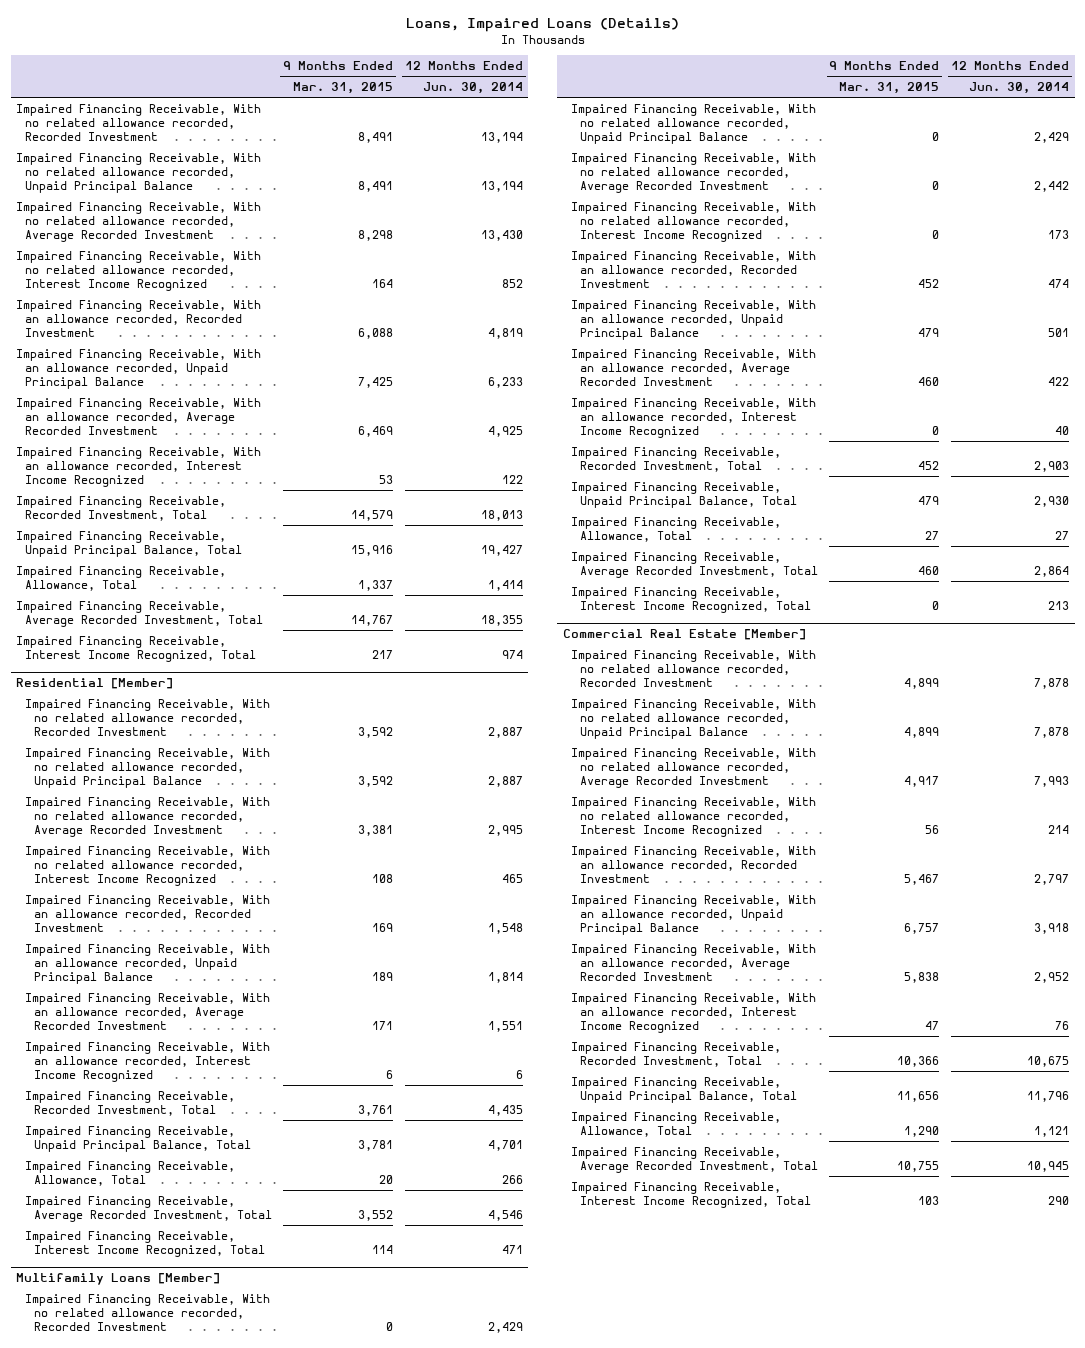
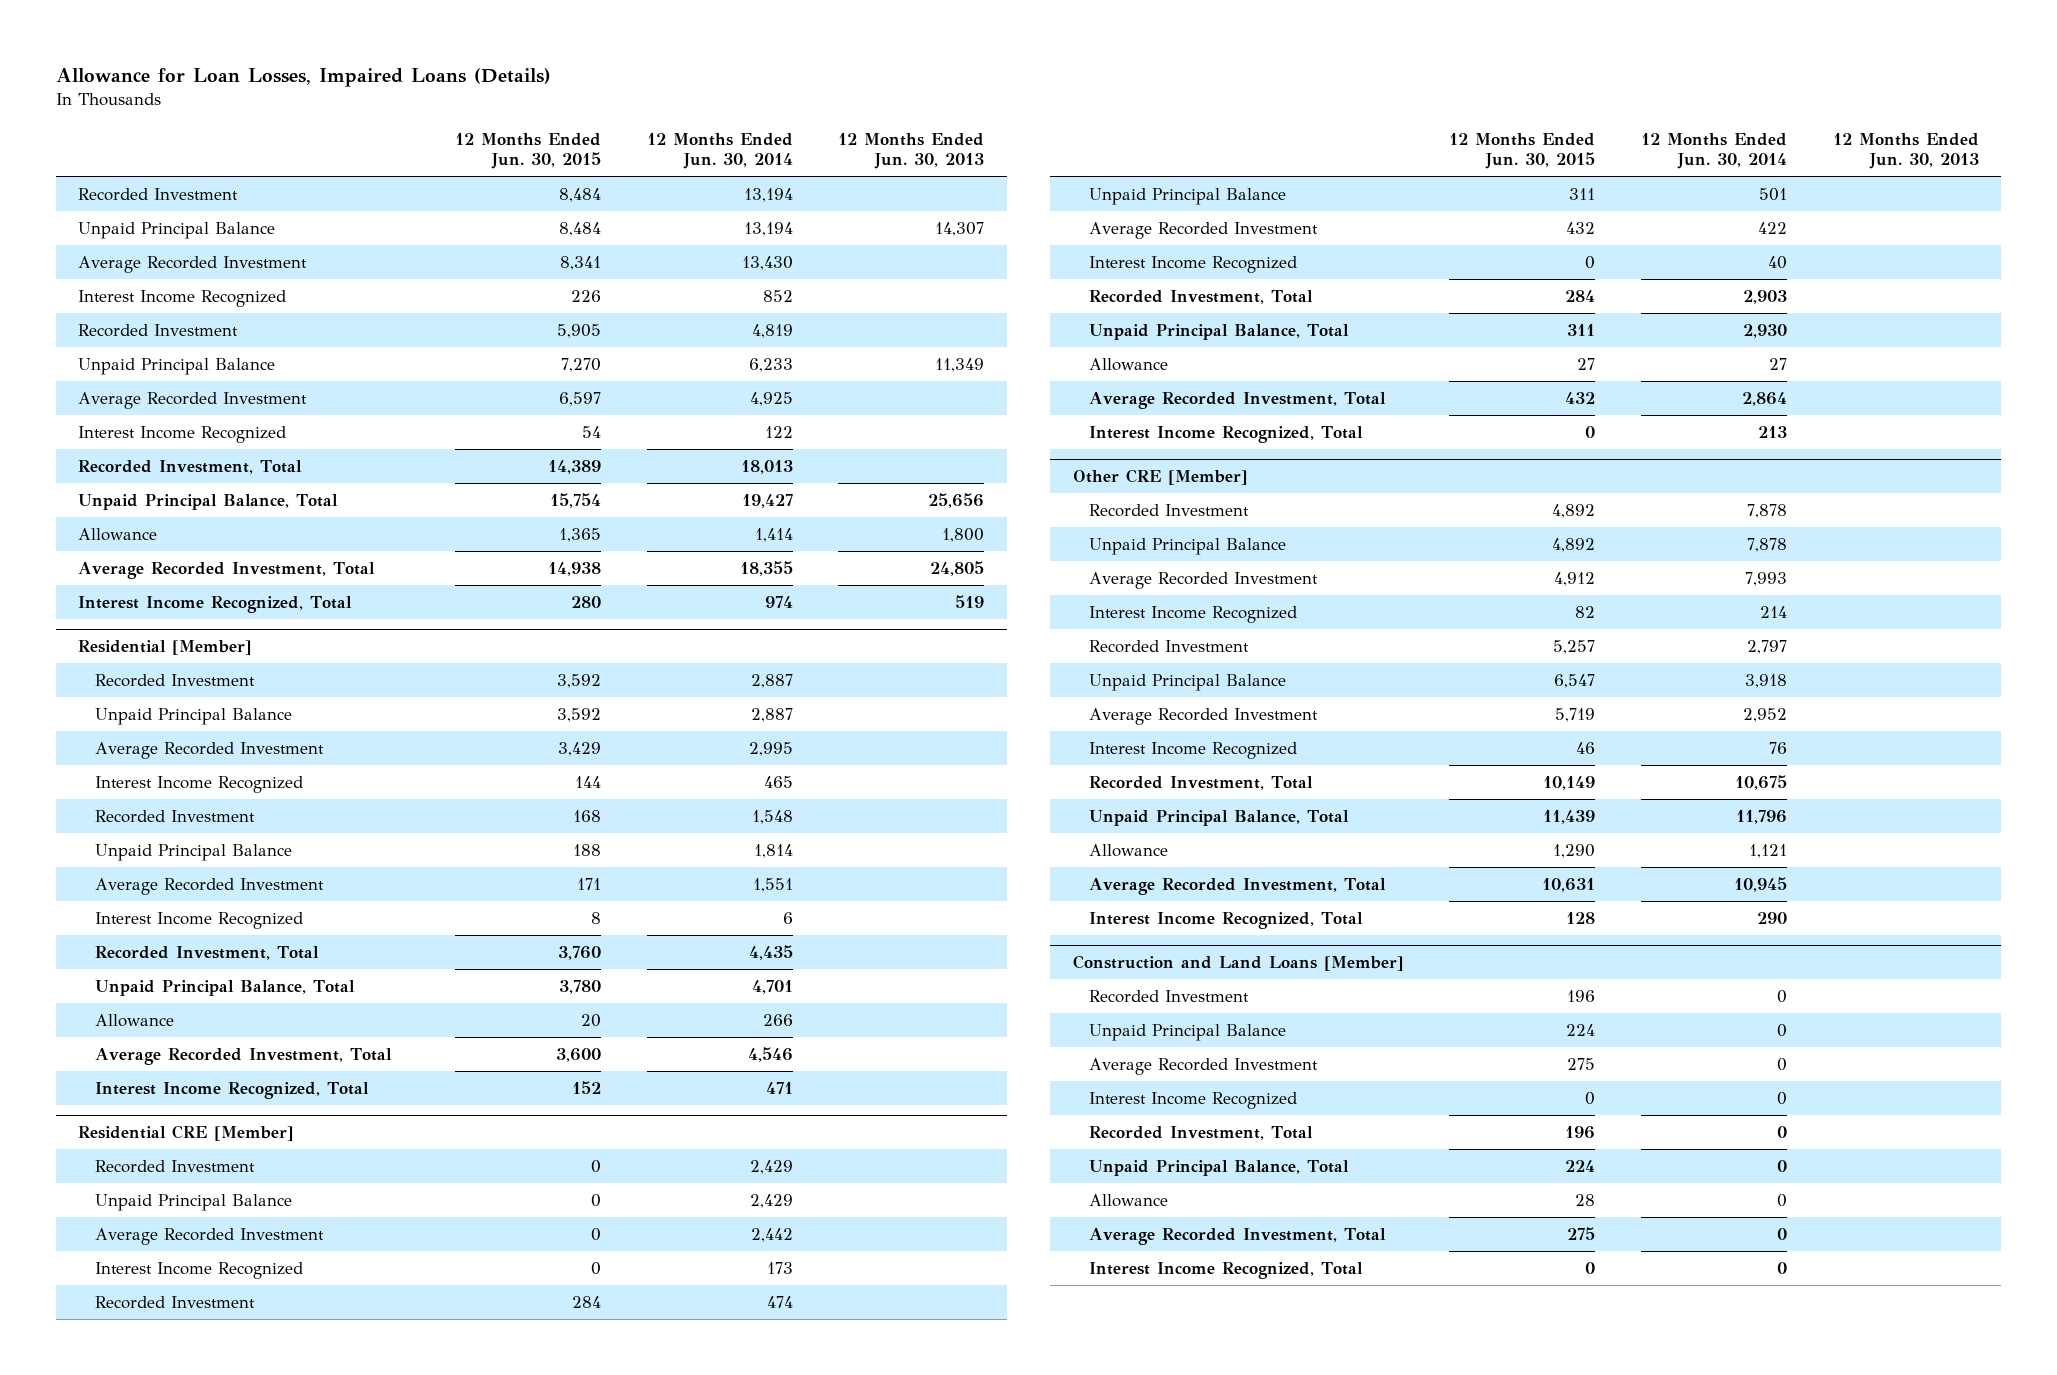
- Loans, Impaired Loans (Details)
+ Allowance for Loan Losses, Impaired Loans (Details)
- | 9 Months Ended Mar. 31, 2015 | 12 Months Ended Jun. 30, 2014
+ | 12 Months Ended Jun. 30, 2015 | 12 Months Ended Jun. 30, 2014 | 12 Months Ended Jun. 30, 2013
- Impaired Financing Receivable, With no related allowance recorded, Recorded Investment | 8,491 | 13,194
- Impaired Financing Receivable, With no related allowance recorded, Unpaid Principal Balance | 8,491 | 13,194
- Impaired Financing Receivable, With no related allowance recorded, Average Recorded Investment | 8,298 | 13,430
- Impaired Financing Receivable, With no related allowance recorded, Interest Income Recognized | 164 | 852
- Impaired Financing Receivable, With an allowance recorded, Recorded Investment | 6,088 | 4,819
- Impaired Financing Receivable, With an allowance recorded, Unpaid Principal Balance | 7,425 | 6,233
- Impaired Financing Receivable, With an allowance recorded, Average Recorded Investment | 6,469 | 4,925
- Impaired Financing Receivable, With an allowance recorded, Interest Income Recognized | 53 | 122
- Impaired Financing Receivable, Recorded Investment, Total | 14,579 | 18,013
- Impaired Financing Receivable, Unpaid Principal Balance, Total | 15,916 | 19,427
- Impaired Financing Receivable, Allowance, Total | 1,337 | 1,414
- Impaired Financing Receivable, Average Recorded Investment, Total | 14,767 | 18,355
- Impaired Financing Receivable, Interest Income Recognized, Total | 217 | 974
+ Recorded Investment | 8,484 | 13,194 |
+ Unpaid Principal Balance | 8,484 | 13,194 | 14,307
+ Average Recorded Investment | 8,341 | 13,430 |
+ Interest Income Recognized | 226 | 852 |
+ Recorded Investment | 5,905 | 4,819 |
+ Unpaid Principal Balance | 7,270 | 6,233 | 11,349
+ Average Recorded Investment | 6,597 | 4,925 |
+ Interest Income Recognized | 54 | 122 |
+ Recorded Investment, Total | 14,389 | 18,013 |
+ Unpaid Principal Balance, Total | 15,754 | 19,427 | 25,656
+ Allowance | 1,365 | 1,414 | 1,800
+ Average Recorded Investment, Total | 14,938 | 18,355 | 24,805
+ Interest Income Recognized, Total | 280 | 974 | 519
@ Residential [Member]
- Impaired Financing Receivable, With no related allowance recorded, Recorded Investment | 3,592 | 2,887
- Impaired Financing Receivable, With no related allowance recorded, Unpaid Principal Balance | 3,592 | 2,887
- Impaired Financing Receivable, With no related allowance recorded, Average Recorded Investment | 3,381 | 2,995
- Impaired Financing Receivable, With no related allowance recorded, Interest Income Recognized | 108 | 465
- Impaired Financing Receivable, With an allowance recorded, Recorded Investment | 169 | 1,548
- Impaired Financing Receivable, With an allowance recorded, Unpaid Principal Balance | 189 | 1,814
- Impaired Financing Receivable, With an allowance recorded, Average Recorded Investment | 171 | 1,551
- Impaired Financing Receivable, With an allowance recorded, Interest Income Recognized | 6 | 6
- Impaired Financing Receivable, Recorded Investment, Total | 3,761 | 4,435
- Impaired Financing Receivable, Unpaid Principal Balance, Total | 3,781 | 4,701
- Impaired Financing Receivable, Allowance, Total | 20 | 266
- Impaired Financing Receivable, Average Recorded Investment, Total | 3,552 | 4,546
- Impaired Financing Receivable, Interest Income Recognized, Total | 114 | 471
- Multifamily Loans [Member]
- Impaired Financing Receivable, With no related allowance recorded, Recorded Investment | 0 | 2,429
- Impaired Financing Receivable, With no related allowance recorded, Unpaid Principal Balance | 0 | 2,429
- Impaired Financing Receivable, With no related allowance recorded, Average Recorded Investment | 0 | 2,442
- Impaired Financing Receivable, With no related allowance recorded, Interest Income Recognized | 0 | 173
- Impaired Financing Receivable, With an allowance recorded, Recorded Investment | 452 | 474
- Impaired Financing Receivable, With an allowance recorded, Unpaid Principal Balance | 479 | 501
- Impaired Financing Receivable, With an allowance recorded, Average Recorded Investment | 460 | 422
- Impaired Financing Receivable, With an allowance recorded, Interest Income Recognized | 0 | 40
- Impaired Financing Receivable, Recorded Investment, Total | 452 | 2,903
- Impaired Financing Receivable, Unpaid Principal Balance, Total | 479 | 2,930
- Impaired Financing Receivable, Allowance, Total | 27 | 27
- Impaired Financing Receivable, Average Recorded Investment, Total | 460 | 2,864
- Impaired Financing Receivable, Interest Income Recognized, Total | 0 | 213
- Commercial Real Estate [Member]
- Impaired Financing Receivable, With no related allowance recorded, Recorded Investment | 4,899 | 7,878
- Impaired Financing Receivable, With no related allowance recorded, Unpaid Principal Balance | 4,899 | 7,878
- Impaired Financing Receivable, With no related allowance recorded, Average Recorded Investment | 4,917 | 7,993
- Impaired Financing Receivable, With no related allowance recorded, Interest Income Recognized | 56 | 214
- Impaired Financing Receivable, With an allowance recorded, Recorded Investment | 5,467 | 2,797
- Impaired Financing Receivable, With an allowance recorded, Unpaid Principal Balance | 6,757 | 3,918
- Impaired Financing Receivable, With an allowance recorded, Average Recorded Investment | 5,838 | 2,952
- Impaired Financing Receivable, With an allowance recorded, Interest Income Recognized | 47 | 76
- Impaired Financing Receivable, Recorded Investment, Total | 10,366 | 10,675
- Impaired Financing Receivable, Unpaid Principal Balance, Total | 11,656 | 11,796
- Impaired Financing Receivable, Allowance, Total | 1,290 | 1,121
- Impaired Financing Receivable, Average Recorded Investment, Total | 10,755 | 10,945
- Impaired Financing Receivable, Interest Income Recognized, Total | 103 | 290
@ Residential [Member]
+ Recorded Investment | 3,592 | 2,887 |
+ Unpaid Principal Balance | 3,592 | 2,887 |
+ Average Recorded Investment | 3,429 | 2,995 |
+ Interest Income Recognized | 144 | 465 |
+ Recorded Investment | 168 | 1,548 |
+ Unpaid Principal Balance | 188 | 1,814 |
+ Average Recorded Investment | 171 | 1,551 |
+ Interest Income Recognized | 8 | 6 |
+ Recorded Investment, Total | 3,760 | 4,435 |
+ Unpaid Principal Balance, Total | 3,780 | 4,701 |
+ Allowance | 20 | 266 |
+ Average Recorded Investment, Total | 3,600 | 4,546 |
+ Interest Income Recognized, Total | 152 | 471 |
+ Residential CRE [Member]
+ Recorded Investment | 0 | 2,429 |
+ Unpaid Principal Balance | 0 | 2,429 |
+ Average Recorded Investment | 0 | 2,442 |
+ Interest Income Recognized | 0 | 173 |
+ Recorded Investment | 284 | 474 |
+ Unpaid Principal Balance | 311 | 501 |
+ Average Recorded Investment | 432 | 422 |
+ Interest Income Recognized | 0 | 40 |
+ Recorded Investment, Total | 284 | 2,903 |
+ Unpaid Principal Balance, Total | 311 | 2,930 |
+ Allowance | 27 | 27 |
+ Average Recorded Investment, Total | 432 | 2,864 |
+ Interest Income Recognized, Total | 0 | 213 |
+ Other CRE [Member]
+ Recorded Investment | 4,892 | 7,878 |
+ Unpaid Principal Balance | 4,892 | 7,878 |
+ Average Recorded Investment | 4,912 | 7,993 |
+ Interest Income Recognized | 82 | 214 |
+ Recorded Investment | 5,257 | 2,797 |
+ Unpaid Principal Balance | 6,547 | 3,918 |
+ Average Recorded Investment | 5,719 | 2,952 |
+ Interest Income Recognized | 46 | 76 |
+ Recorded Investment, Total | 10,149 | 10,675 |
+ Unpaid Principal Balance, Total | 11,439 | 11,796 |
+ Allowance | 1,290 | 1,121 |
+ Average Recorded Investment, Total | 10,631 | 10,945 |
+ Interest Income Recognized, Total | 128 | 290 |
+ Construction and Land Loans [Member]
+ Recorded Investment | 196 | 0 |
+ Unpaid Principal Balance | 224 | 0 |
+ Average Recorded Investment | 275 | 0 |
+ Interest Income Recognized | 0 | 0 |
+ Recorded Investment, Total | 196 | 0 |
+ Unpaid Principal Balance, Total | 224 | 0 |
+ Allowance | 28 | 0 |
+ Average Recorded Investment, Total | 275 | 0 |
+ Interest Income Recognized, Total | 0 | 0 |

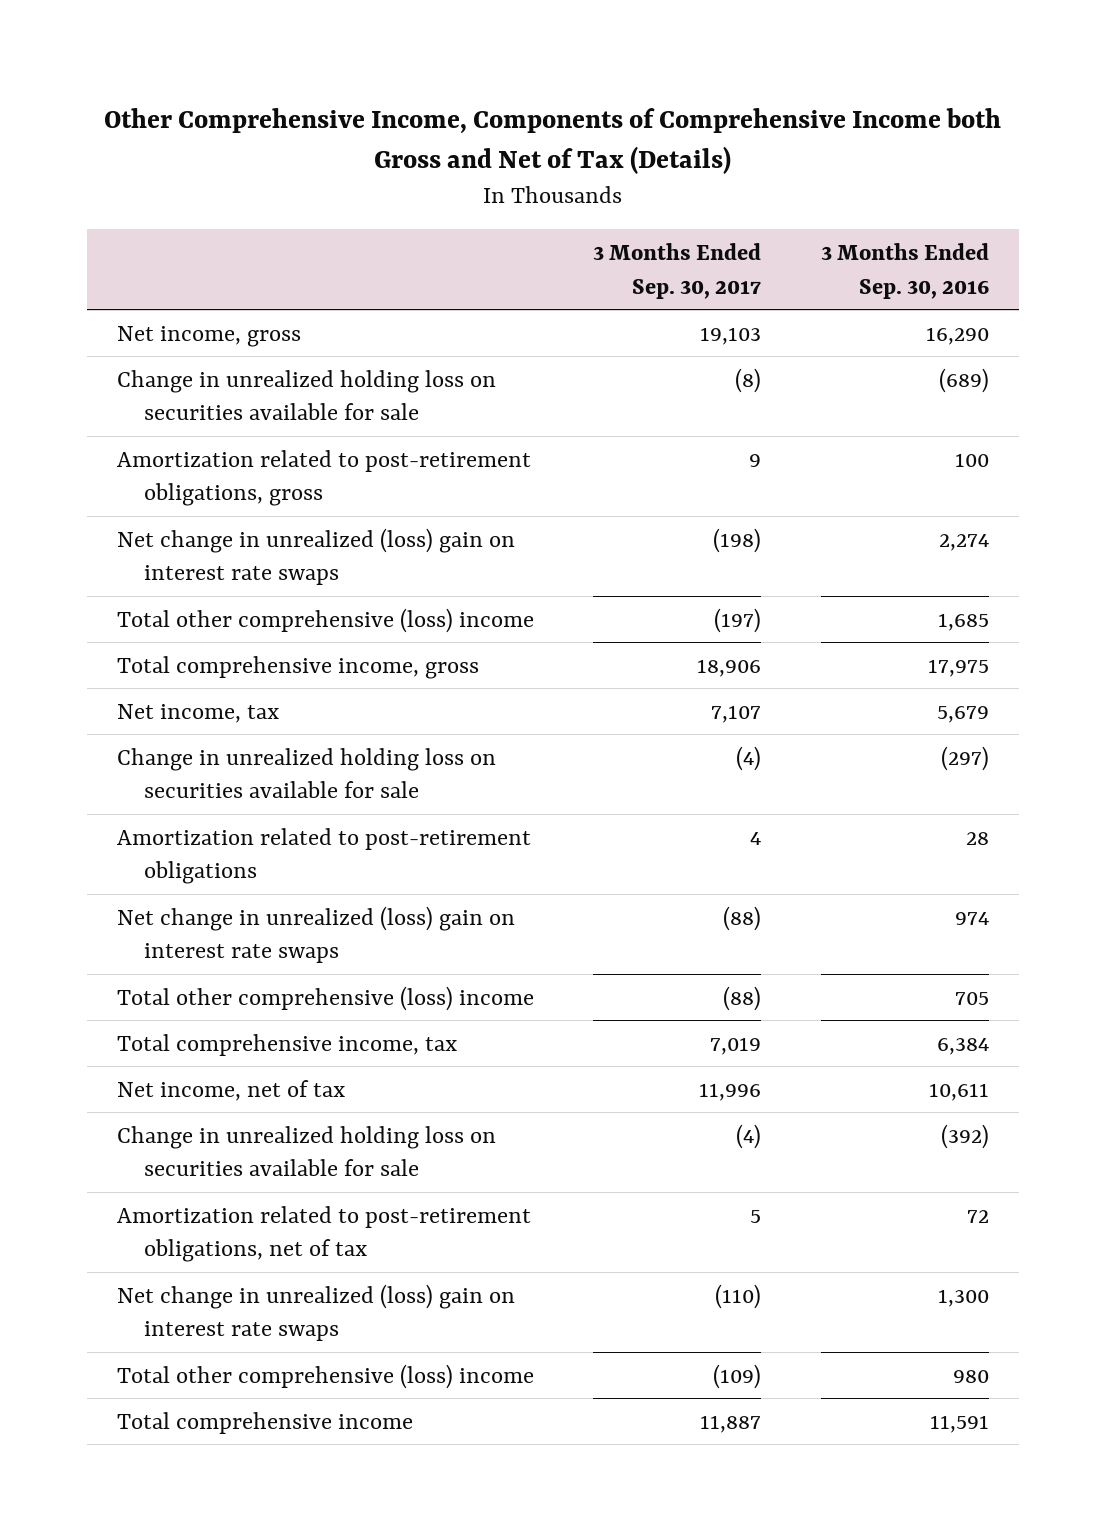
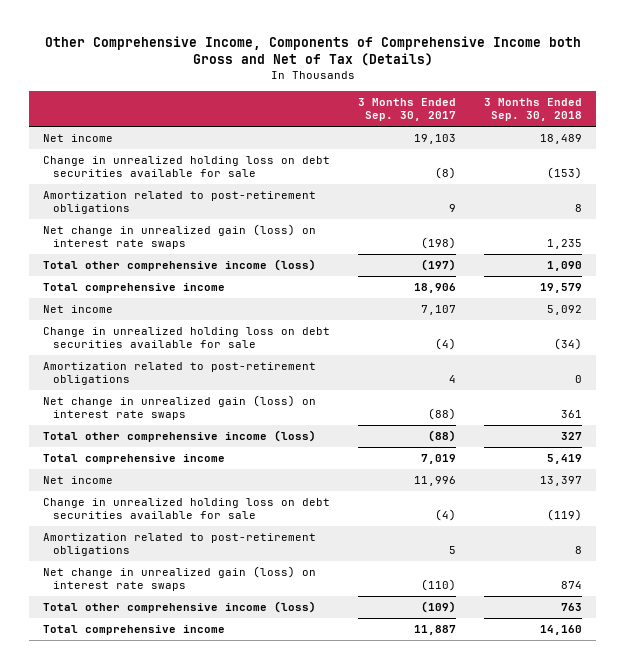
- | 3 Months Ended Sep. 30, 2017 | 3 Months Ended Sep. 30, 2016
+ | 3 Months Ended Sep. 30, 2017 | 3 Months Ended Sep. 30, 2018
- Net income, gross | 19,103 | 16,290
- Change in unrealized holding loss on securities available for sale | (8) | (689)
- Amortization related to post-retirement obligations, gross | 9 | 100
- Net change in unrealized (loss) gain on interest rate swaps | (198) | 2,274
- Total other comprehensive (loss) income | (197) | 1,685
- Total comprehensive income, gross | 18,906 | 17,975
- Net income, tax | 7,107 | 5,679
- Change in unrealized holding loss on securities available for sale | (4) | (297)
+ Net income | 19,103 | 18,489
+ Change in unrealized holding loss on debt securities available for sale | (8) | (153)
+ Amortization related to post-retirement obligations | 9 | 8
+ Net change in unrealized gain (loss) on interest rate swaps | (198) | 1,235
+ Total other comprehensive income (loss) | (197) | 1,090
+ Total comprehensive income | 18,906 | 19,579
+ Net income | 7,107 | 5,092
+ Change in unrealized holding loss on debt securities available for sale | (4) | (34)
- Net change in unrealized (loss) gain on interest rate swaps | (88) | 974
- Total other comprehensive (loss) income | (88) | 705
- Total comprehensive income, tax | 7,019 | 6,384
- Net income, net of tax | 11,996 | 10,611
- Change in unrealized holding loss on securities available for sale | (4) | (392)
- Amortization related to post-retirement obligations, net of tax | 5 | 72
- Net change in unrealized (loss) gain on interest rate swaps | (110) | 1,300
- Total other comprehensive (loss) income | (109) | 980
+ Net change in unrealized gain (loss) on interest rate swaps | (88) | 361
+ Total other comprehensive income (loss) | (88) | 327
+ Total comprehensive income | 7,019 | 5,419
+ Net income | 11,996 | 13,397
+ Change in unrealized holding loss on debt securities available for sale | (4) | (119)
+ Amortization related to post-retirement obligations | 5 | 8
+ Net change in unrealized gain (loss) on interest rate swaps | (110) | 874
+ Total other comprehensive income (loss) | (109) | 763

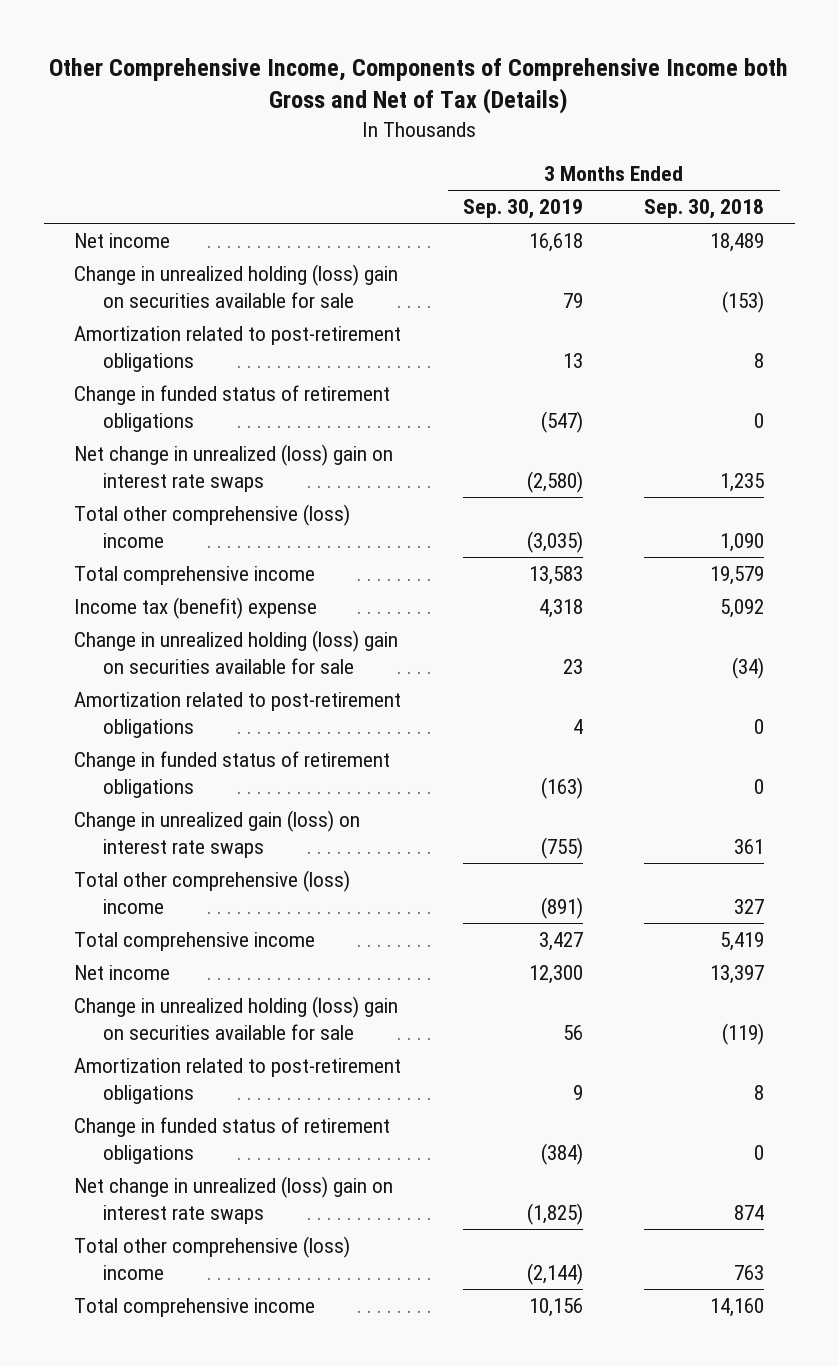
- | 3 Months Ended Sep. 30, 2017 | 3 Months Ended Sep. 30, 2018
+ | 3 Months Ended Sep. 30, 2019 | 3 Months Ended Sep. 30, 2018
- Change in unrealized holding loss on debt securities available for sale | (8) | (153)
+ Change in unrealized holding (loss) gain on securities available for sale | 79 | (153)
- Net change in unrealized gain (loss) on interest rate swaps | (198) | 1,235
- Total other comprehensive income (loss) | (197) | 1,090
+ Change in funded status of retirement obligations | (547) | 0
+ Net change in unrealized (loss) gain on interest rate swaps | (2,580) | 1,235
+ Total other comprehensive (loss) income | (3,035) | 1,090
- Net income | 7,107 | 5,092
- Change in unrealized holding loss on debt securities available for sale | (4) | (34)
+ Income tax (benefit) expense | 4,318 | 5,092
+ Change in unrealized holding (loss) gain on securities available for sale | 23 | (34)
- Net change in unrealized gain (loss) on interest rate swaps | (88) | 361
- Total other comprehensive income (loss) | (88) | 327
+ Change in funded status of retirement obligations | (163) | 0
+ Change in unrealized gain (loss) on interest rate swaps | (755) | 361
+ Total other comprehensive (loss) income | (891) | 327
- Change in unrealized holding loss on debt securities available for sale | (4) | (119)
+ Change in unrealized holding (loss) gain on securities available for sale | 56 | (119)
- Net change in unrealized gain (loss) on interest rate swaps | (110) | 874
- Total other comprehensive income (loss) | (109) | 763
+ Change in funded status of retirement obligations | (384) | 0
+ Net change in unrealized (loss) gain on interest rate swaps | (1,825) | 874
+ Total other comprehensive (loss) income | (2,144) | 763

